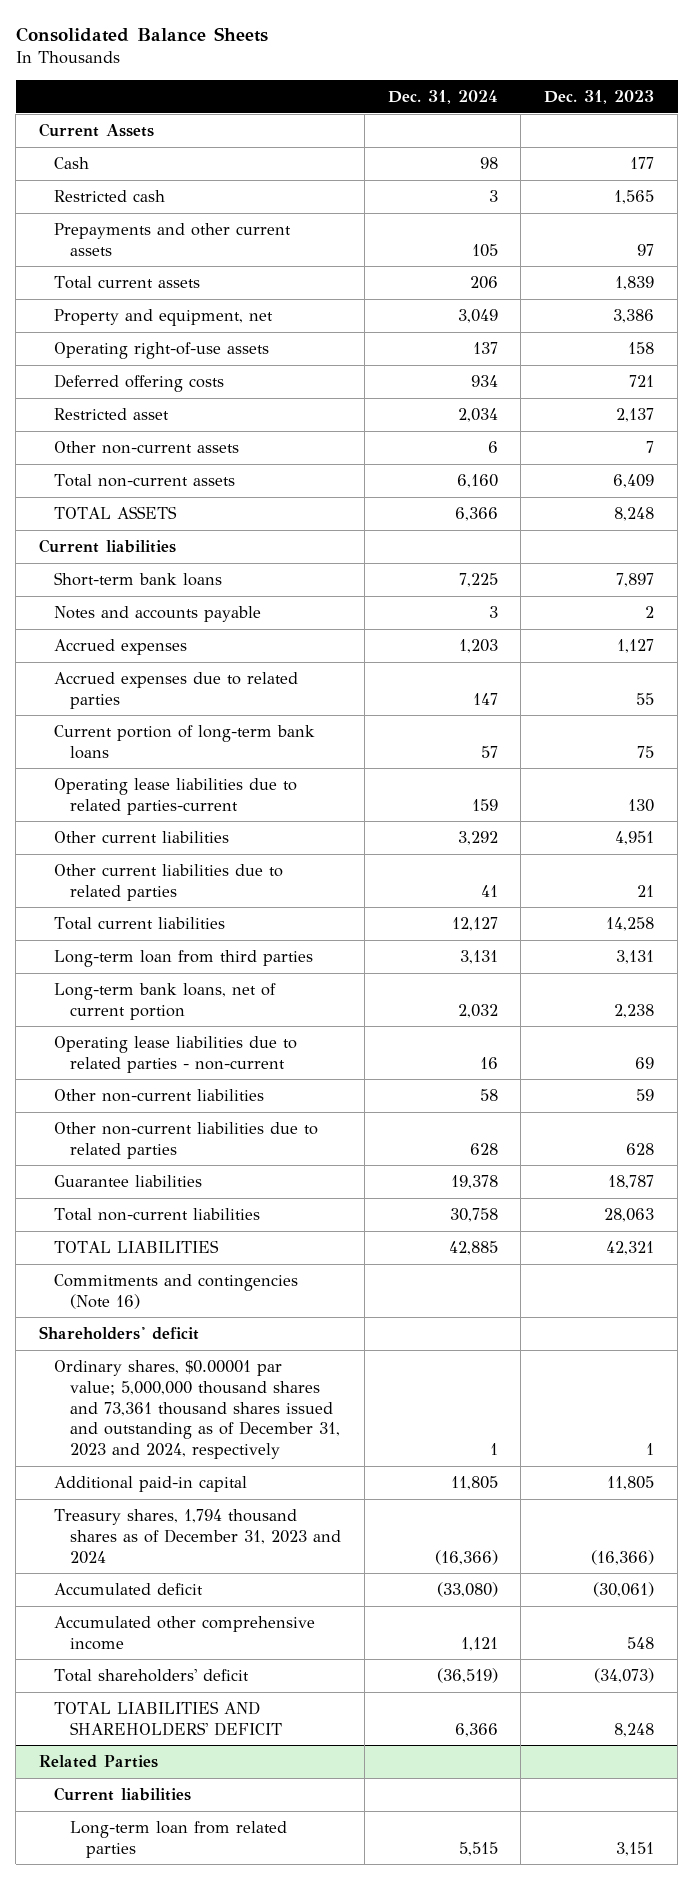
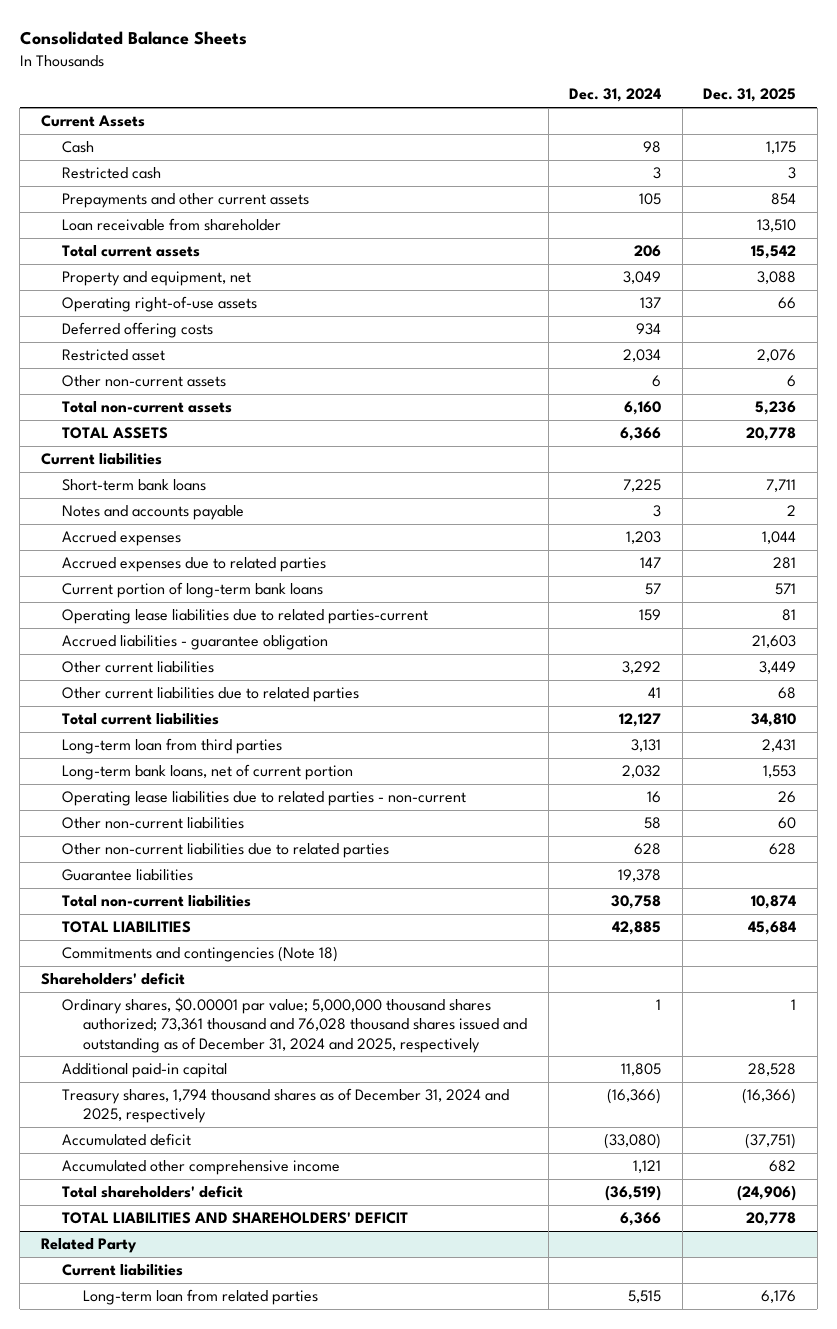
- | Dec. 31, 2024 | Dec. 31, 2023
+ | Dec. 31, 2024 | Dec. 31, 2025
+ Loan receivable from shareholder | | 13,510
+ Accrued liabilities - guarantee obligation | | 21,603
- Commitments and contingencies (Note 16)
+ Commitments and contingencies (Note 18)
- Ordinary shares, $0.00001 par value; 5,000,000 thousand shares and 73,361 thousand shares issued and outstanding as of December 31, 2023 and 2024, respectively | 1 | 1
+ Ordinary shares, $0.00001 par value; 5,000,000 thousand shares authorized; 73,361 thousand and 76,028 thousand shares issued and outstanding as of December 31, 2024 and 2025, respectively | 1 | 1
- Treasury shares, 1,794 thousand shares as of December 31, 2023 and 2024 | (16,366) | (16,366)
+ Treasury shares, 1,794 thousand shares as of December 31, 2024 and 2025, respectively | (16,366) | (16,366)
- Related Parties
+ Related Party

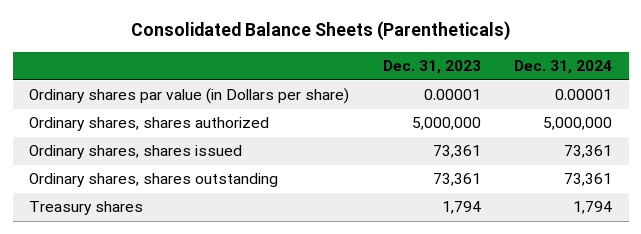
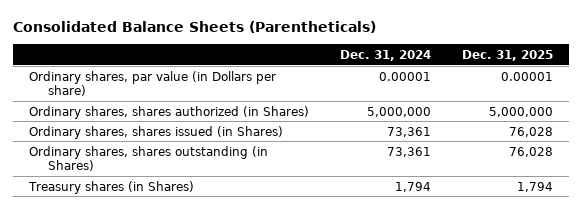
- | Dec. 31, 2023 | Dec. 31, 2024
+ | Dec. 31, 2024 | Dec. 31, 2025
- Ordinary shares par value (in Dollars per share) | 0.00001 | 0.00001
- Ordinary shares, shares authorized | 5,000,000 | 5,000,000
- Ordinary shares, shares issued | 73,361 | 73,361
- Ordinary shares, shares outstanding | 73,361 | 73,361
- Treasury shares | 1,794 | 1,794
+ Ordinary shares, par value (in Dollars per share) | 0.00001 | 0.00001
+ Ordinary shares, shares authorized (in Shares) | 5,000,000 | 5,000,000
+ Ordinary shares, shares issued (in Shares) | 73,361 | 76,028
+ Ordinary shares, shares outstanding (in Shares) | 73,361 | 76,028
+ Treasury shares (in Shares) | 1,794 | 1,794

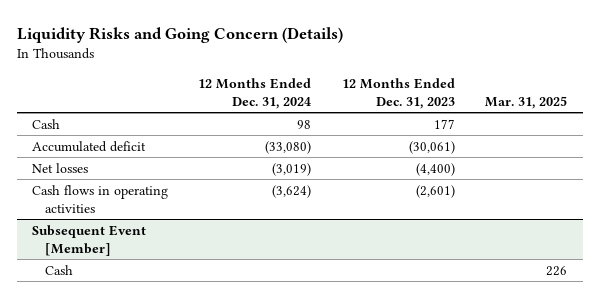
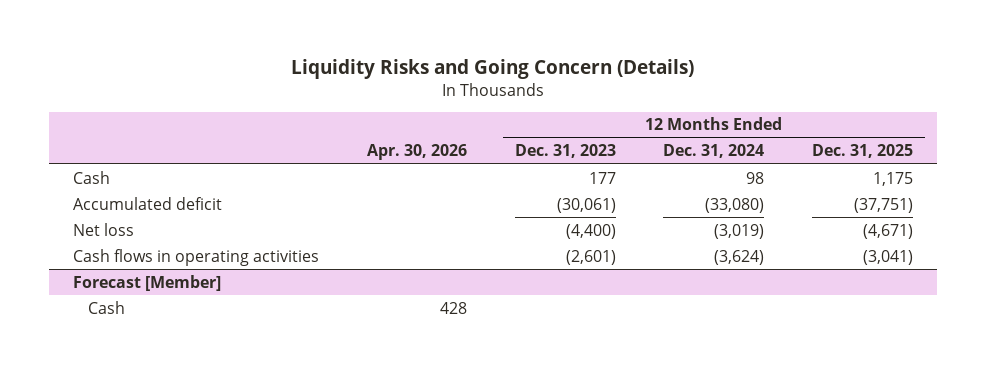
- | 12 Months Ended Dec. 31, 2024 | 12 Months Ended Dec. 31, 2023 | Mar. 31, 2025
+ | Apr. 30, 2026 | 12 Months Ended Dec. 31, 2023 | 12 Months Ended Dec. 31, 2024 | 12 Months Ended Dec. 31, 2025
- Net losses | (3,019) | (4,400) |
+ Net loss | | (4,400) | (3,019) | (4,671)
- Subsequent Event [Member]
+ Forecast [Member]

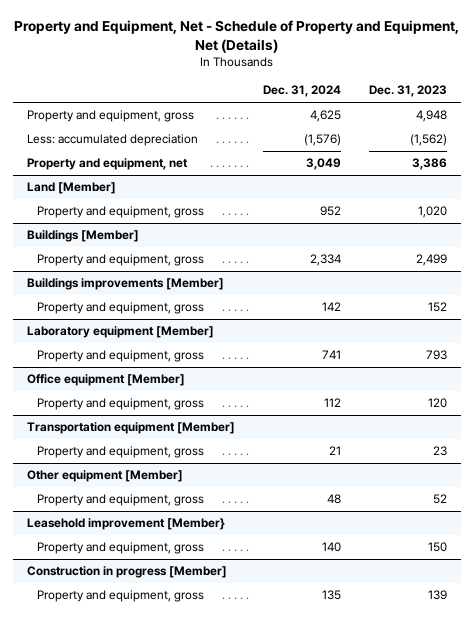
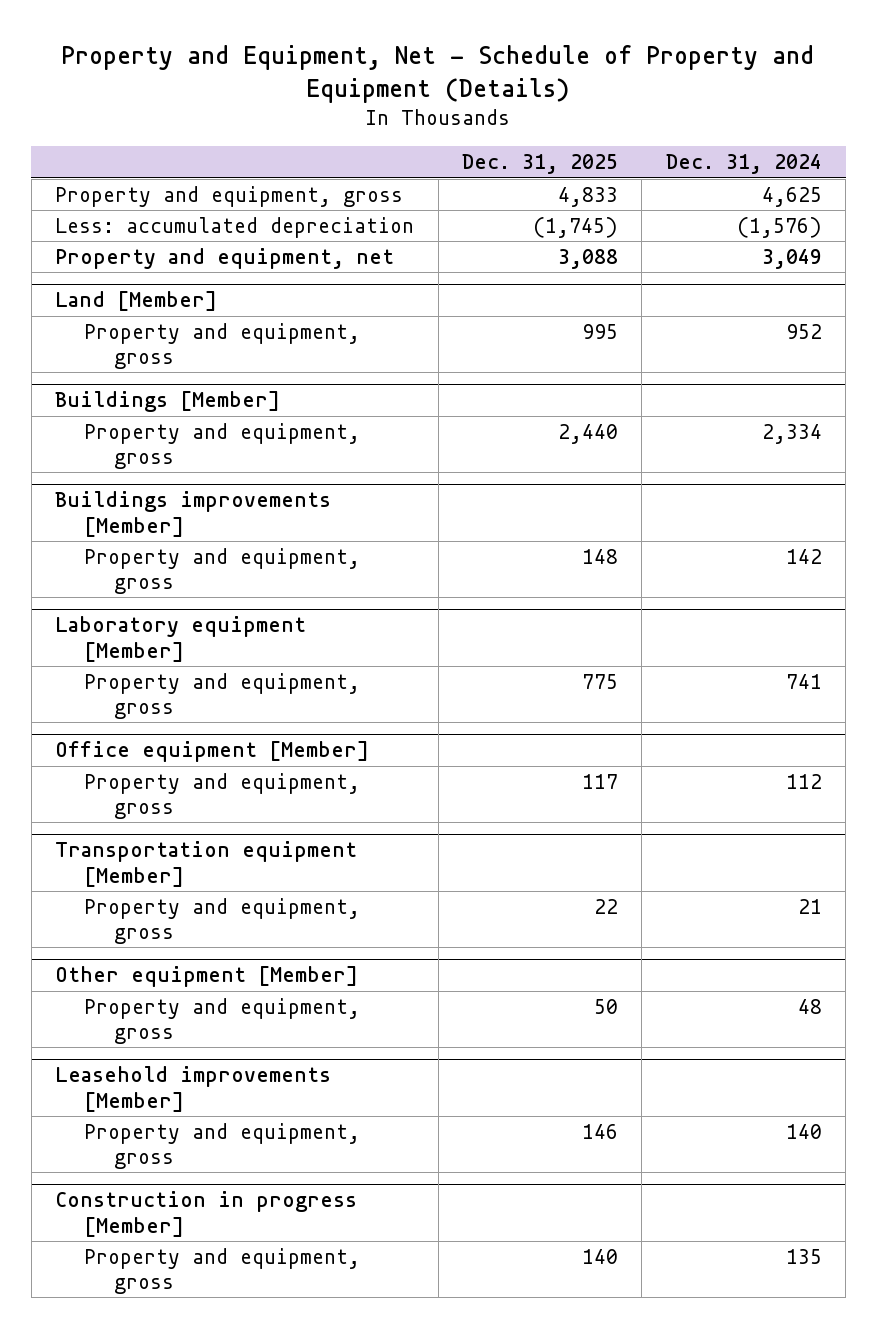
- Property and Equipment, Net - Schedule of Property and Equipment, Net (Details)
+ Property and Equipment, Net - Schedule of Property and Equipment (Details)
- | Dec. 31, 2024 | Dec. 31, 2023
+ | Dec. 31, 2025 | Dec. 31, 2024
- Leasehold improvement [Member}
+ Leasehold improvements [Member]

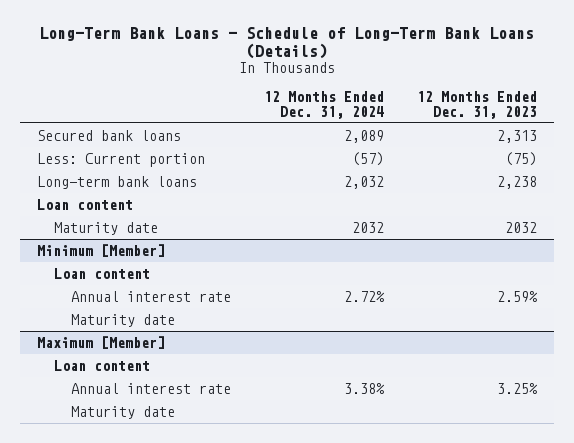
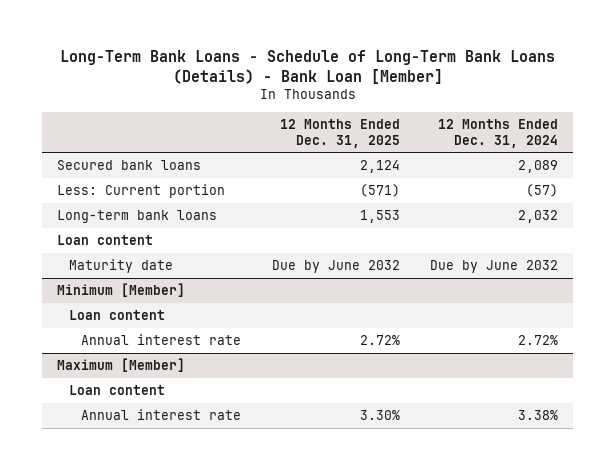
- Long-Term Bank Loans - Schedule of Long-Term Bank Loans (Details)
+ Long-Term Bank Loans - Schedule of Long-Term Bank Loans (Details) - Bank Loan [Member]
- | 12 Months Ended Dec. 31, 2024 | 12 Months Ended Dec. 31, 2023
+ | 12 Months Ended Dec. 31, 2025 | 12 Months Ended Dec. 31, 2024
- Maturity date | 2032 | 2032
+ Maturity date | Due by June 2032 | Due by June 2032
@ Minimum [Member]
- Maturity date
@ Maximum [Member]
- Maturity date

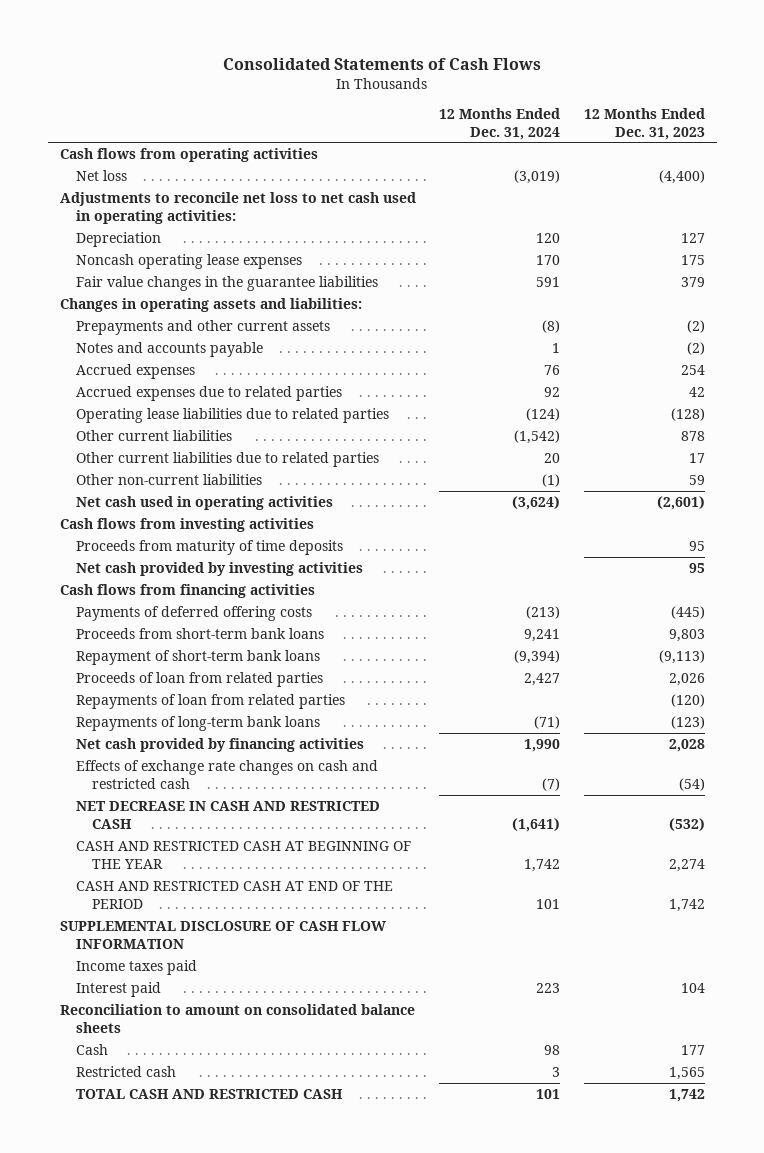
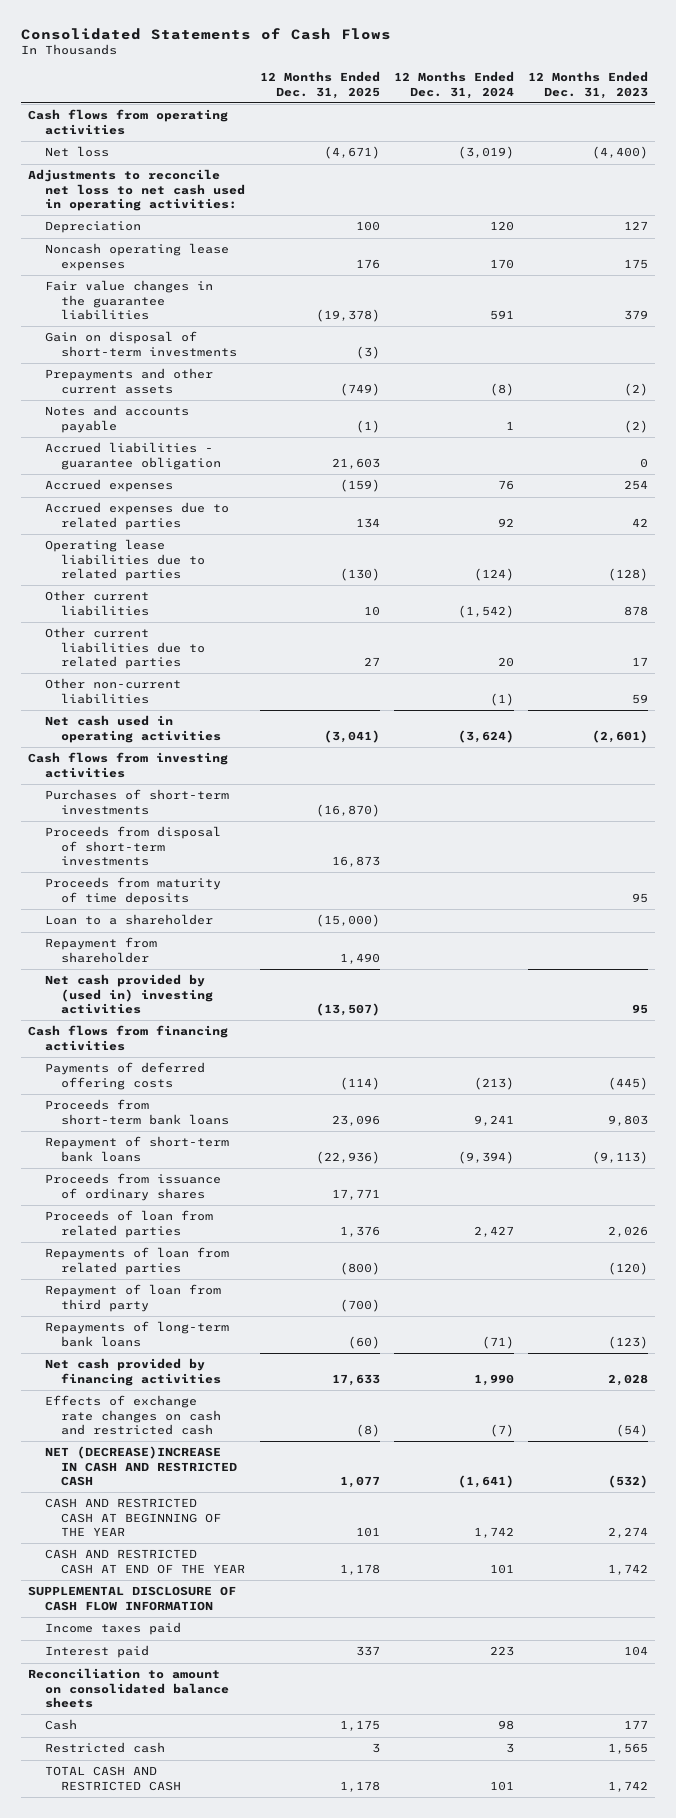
- | 12 Months Ended Dec. 31, 2024 | 12 Months Ended Dec. 31, 2023
+ | 12 Months Ended Dec. 31, 2025 | 12 Months Ended Dec. 31, 2024 | 12 Months Ended Dec. 31, 2023
- Changes in operating assets and liabilities:
+ Gain on disposal of short-term investments | (3) | |
+ Accrued liabilities - guarantee obligation | 21,603 | | 0
+ Purchases of short-term investments | (16,870) | |
+ Proceeds from disposal of short-term investments | 16,873 | |
- Net cash provided by investing activities | | 95
+ Loan to a shareholder | (15,000) | |
+ Repayment from shareholder | 1,490 | |
+ Net cash provided by (used in) investing activities | (13,507) | | 95
+ Proceeds from issuance of ordinary shares | 17,771 | |
+ Repayment of loan from third party | (700) | |
- NET DECREASE IN CASH AND RESTRICTED CASH | (1,641) | (532)
+ NET (DECREASE)INCREASE IN CASH AND RESTRICTED CASH | 1,077 | (1,641) | (532)
- CASH AND RESTRICTED CASH AT END OF THE PERIOD | 101 | 1,742
+ CASH AND RESTRICTED CASH AT END OF THE YEAR | 1,178 | 101 | 1,742

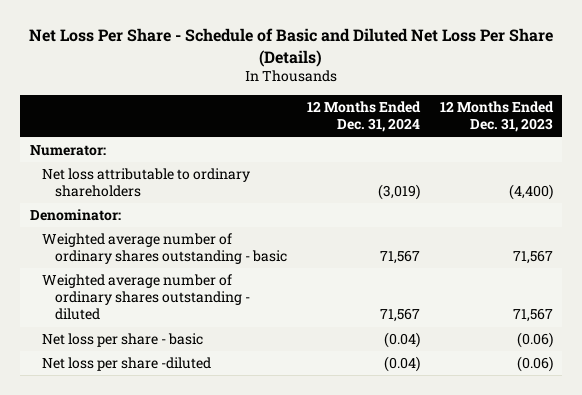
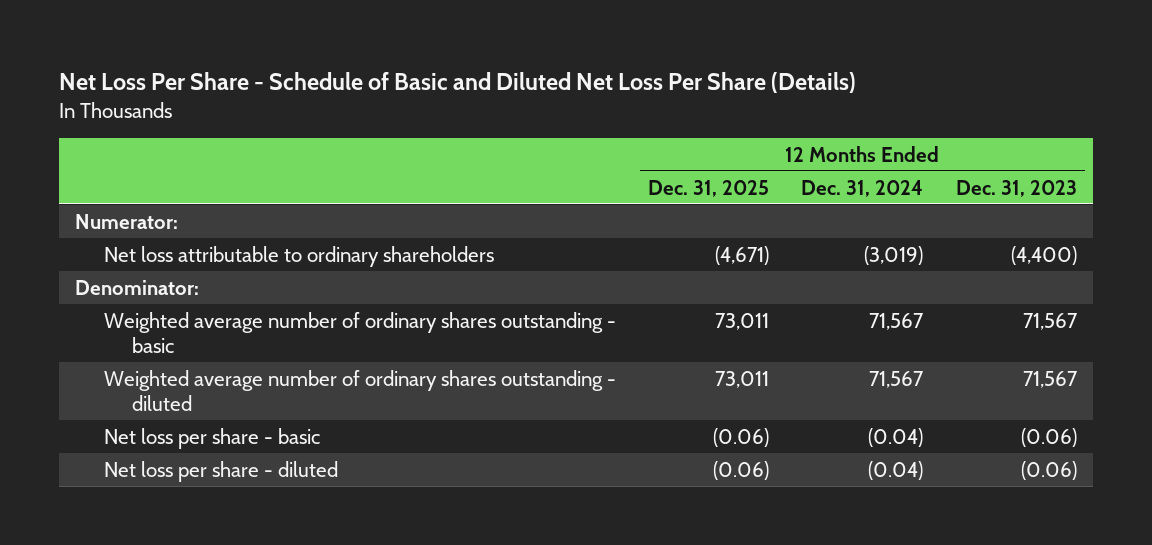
- | 12 Months Ended Dec. 31, 2024 | 12 Months Ended Dec. 31, 2023
+ | 12 Months Ended Dec. 31, 2025 | 12 Months Ended Dec. 31, 2024 | 12 Months Ended Dec. 31, 2023
- Net loss per share -diluted | (0.04) | (0.06)
+ Net loss per share - diluted | (0.06) | (0.04) | (0.06)

